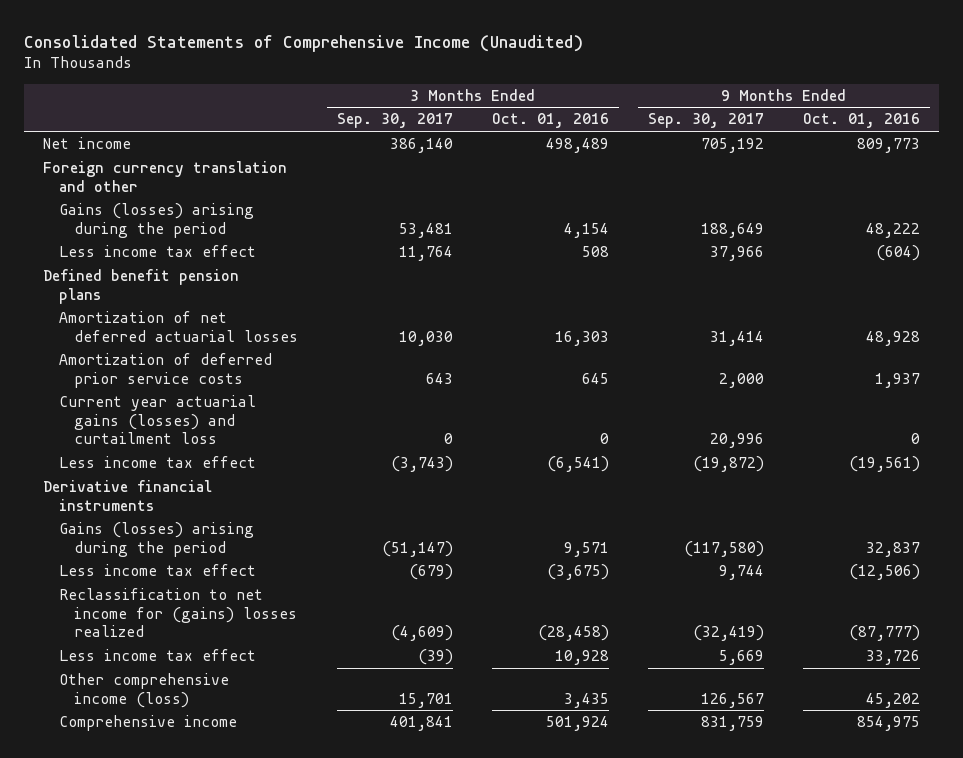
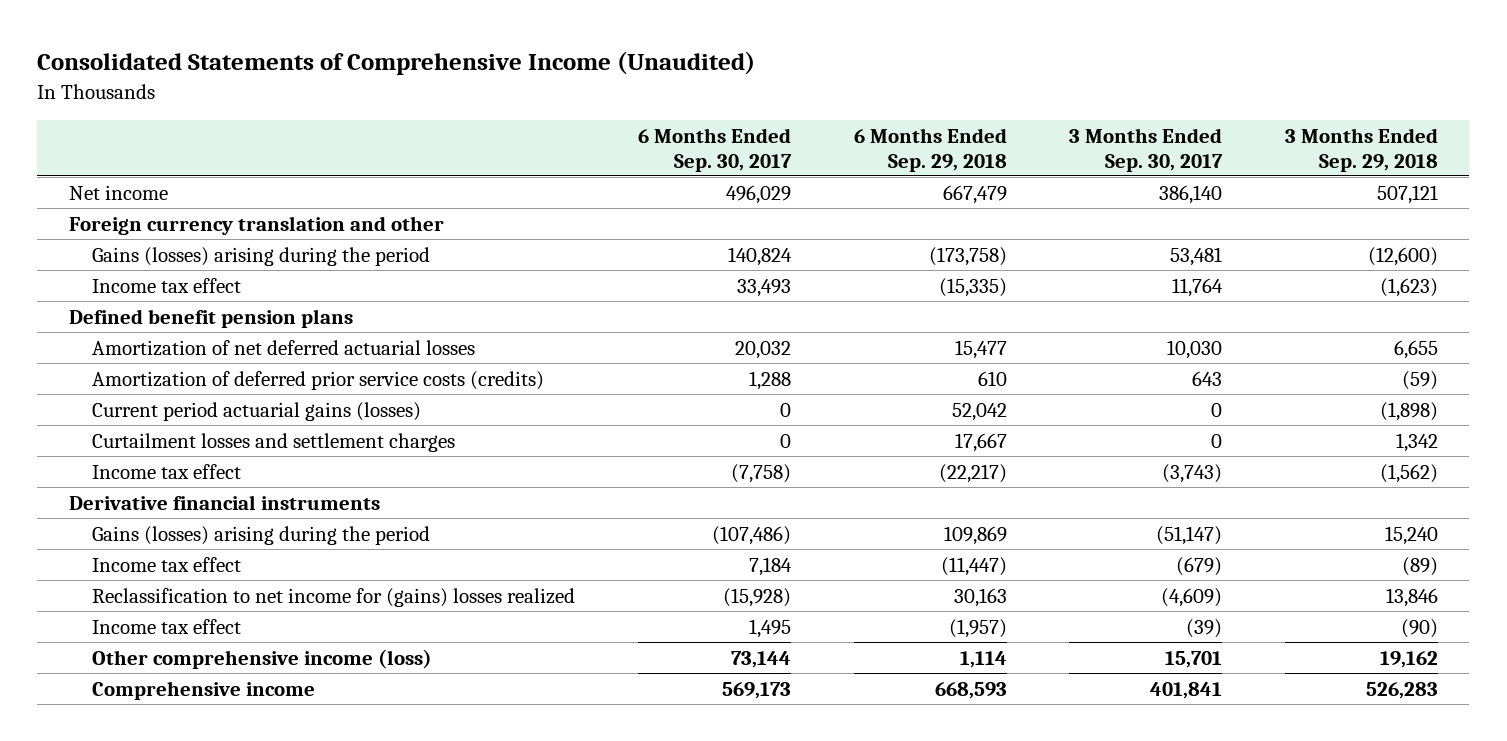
- | 3 Months Ended Sep. 30, 2017 | 3 Months Ended Oct. 01, 2016 | 9 Months Ended Sep. 30, 2017 | 9 Months Ended Oct. 01, 2016
+ | 6 Months Ended Sep. 30, 2017 | 6 Months Ended Sep. 29, 2018 | 3 Months Ended Sep. 30, 2017 | 3 Months Ended Sep. 29, 2018
- Less income tax effect | 11,764 | 508 | 37,966 | (604)
+ Income tax effect | 33,493 | (15,335) | 11,764 | (1,623)
- Amortization of deferred prior service costs | 643 | 645 | 2,000 | 1,937
- Current year actuarial gains (losses) and curtailment loss | 0 | 0 | 20,996 | 0
- Less income tax effect | (3,743) | (6,541) | (19,872) | (19,561)
+ Amortization of deferred prior service costs (credits) | 1,288 | 610 | 643 | (59)
+ Current period actuarial gains (losses) | 0 | 52,042 | 0 | (1,898)
+ Curtailment losses and settlement charges | 0 | 17,667 | 0 | 1,342
+ Income tax effect | (7,758) | (22,217) | (3,743) | (1,562)
- Less income tax effect | (679) | (3,675) | 9,744 | (12,506)
+ Income tax effect | 7,184 | (11,447) | (679) | (89)
- Less income tax effect | (39) | 10,928 | 5,669 | 33,726
+ Income tax effect | 1,495 | (1,957) | (39) | (90)

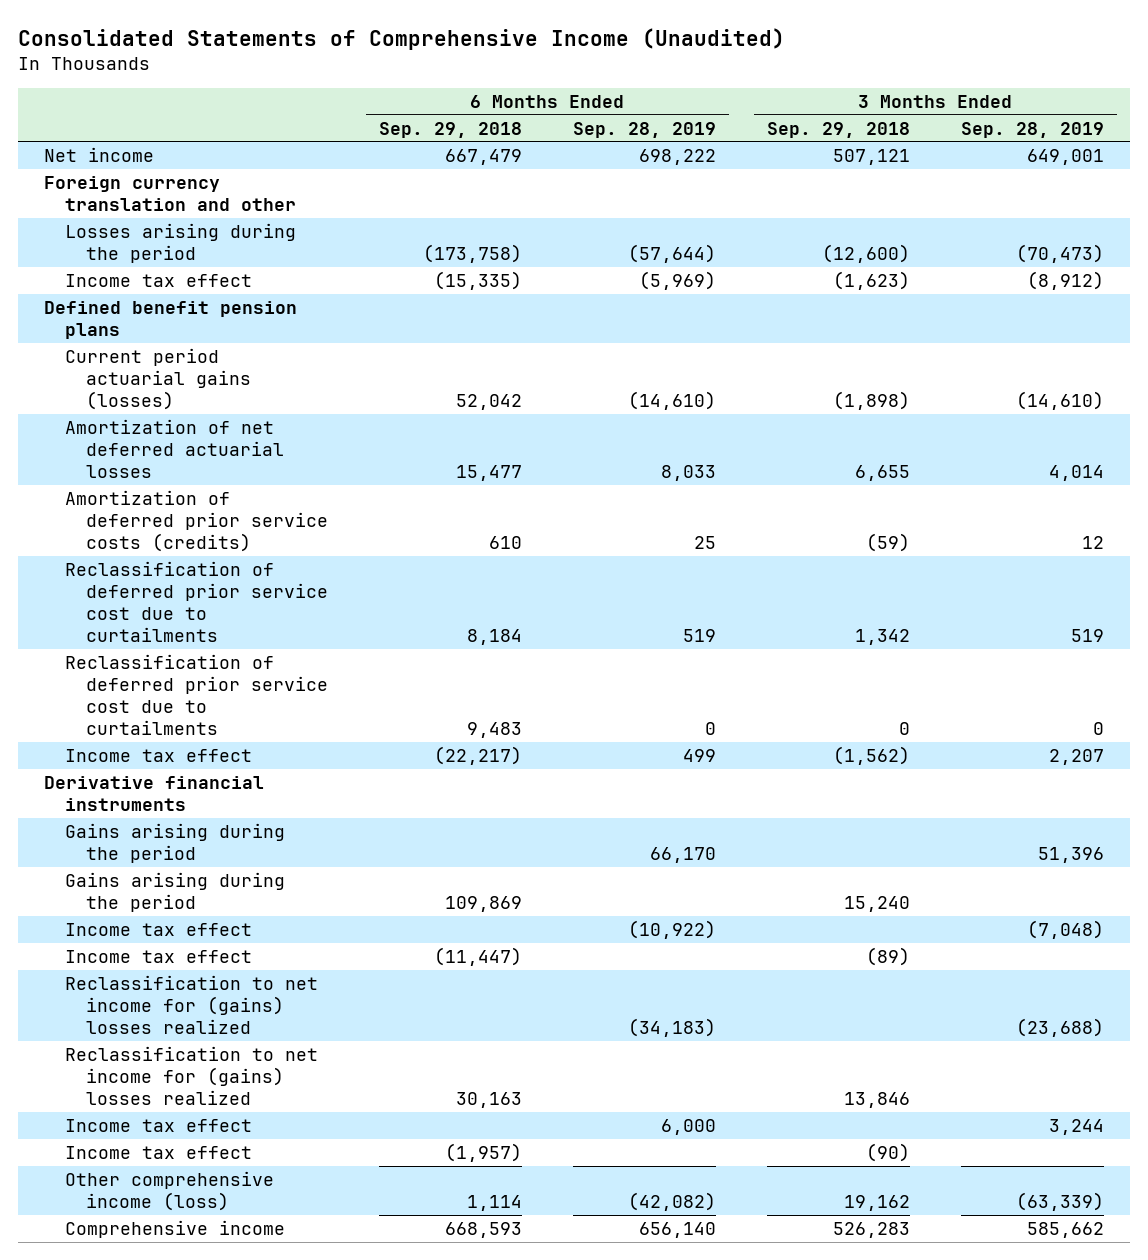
- | 6 Months Ended Sep. 30, 2017 | 6 Months Ended Sep. 29, 2018 | 3 Months Ended Sep. 30, 2017 | 3 Months Ended Sep. 29, 2018
+ | 6 Months Ended Sep. 29, 2018 | 6 Months Ended Sep. 28, 2019 | 3 Months Ended Sep. 29, 2018 | 3 Months Ended Sep. 28, 2019
- Gains (losses) arising during the period | 140,824 | (173,758) | 53,481 | (12,600)
+ Losses arising during the period | (173,758) | (57,644) | (12,600) | (70,473)
moved up: Current period actuarial gains (losses) | 52,042 | (14,610) | (1,898) | (14,610)
- Curtailment losses and settlement charges | 0 | 17,667 | 0 | 1,342
+ Reclassification of deferred prior service cost due to curtailments | 8,184 | 519 | 1,342 | 519
+ Reclassification of deferred prior service cost due to curtailments | 9,483 | 0 | 0 | 0
- Gains (losses) arising during the period | (107,486) | 109,869 | (51,147) | 15,240
+ Gains arising during the period | | 66,170 | | 51,396
+ Gains arising during the period | 109,869 | | 15,240 |
+ Income tax effect | | (10,922) | | (7,048)
+ Reclassification to net income for (gains) losses realized | | (34,183) | | (23,688)
+ Income tax effect | | 6,000 | | 3,244

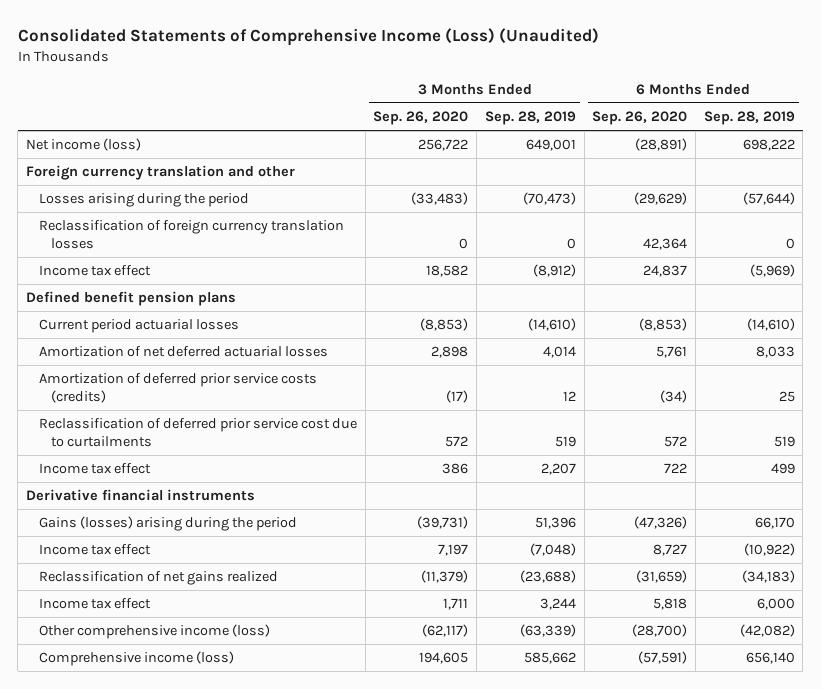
- Consolidated Statements of Comprehensive Income (Unaudited)
+ Consolidated Statements of Comprehensive Income (Loss) (Unaudited)
- | 6 Months Ended Sep. 29, 2018 | 6 Months Ended Sep. 28, 2019 | 3 Months Ended Sep. 29, 2018 | 3 Months Ended Sep. 28, 2019
+ | 3 Months Ended Sep. 26, 2020 | 3 Months Ended Sep. 28, 2019 | 6 Months Ended Sep. 26, 2020 | 6 Months Ended Sep. 28, 2019
- Net income | 667,479 | 698,222 | 507,121 | 649,001
+ Net income (loss) | 256,722 | 649,001 | (28,891) | 698,222
+ Reclassification of foreign currency translation losses | 0 | 0 | 42,364 | 0
- Current period actuarial gains (losses) | 52,042 | (14,610) | (1,898) | (14,610)
+ Current period actuarial losses | (8,853) | (14,610) | (8,853) | (14,610)
- Reclassification of deferred prior service cost due to curtailments | 9,483 | 0 | 0 | 0
- Gains arising during the period | | 66,170 | | 51,396
- Gains arising during the period | 109,869 | | 15,240 |
+ Gains (losses) arising during the period | (39,731) | 51,396 | (47,326) | 66,170
- Income tax effect | (11,447) | | (89) |
- Reclassification to net income for (gains) losses realized | | (34,183) | | (23,688)
- Reclassification to net income for (gains) losses realized | 30,163 | | 13,846 |
+ Reclassification of net gains realized | (11,379) | (23,688) | (31,659) | (34,183)
- Income tax effect | (1,957) | | (90) |
- Comprehensive income | 668,593 | 656,140 | 526,283 | 585,662
+ Comprehensive income (loss) | 194,605 | 585,662 | (57,591) | 656,140

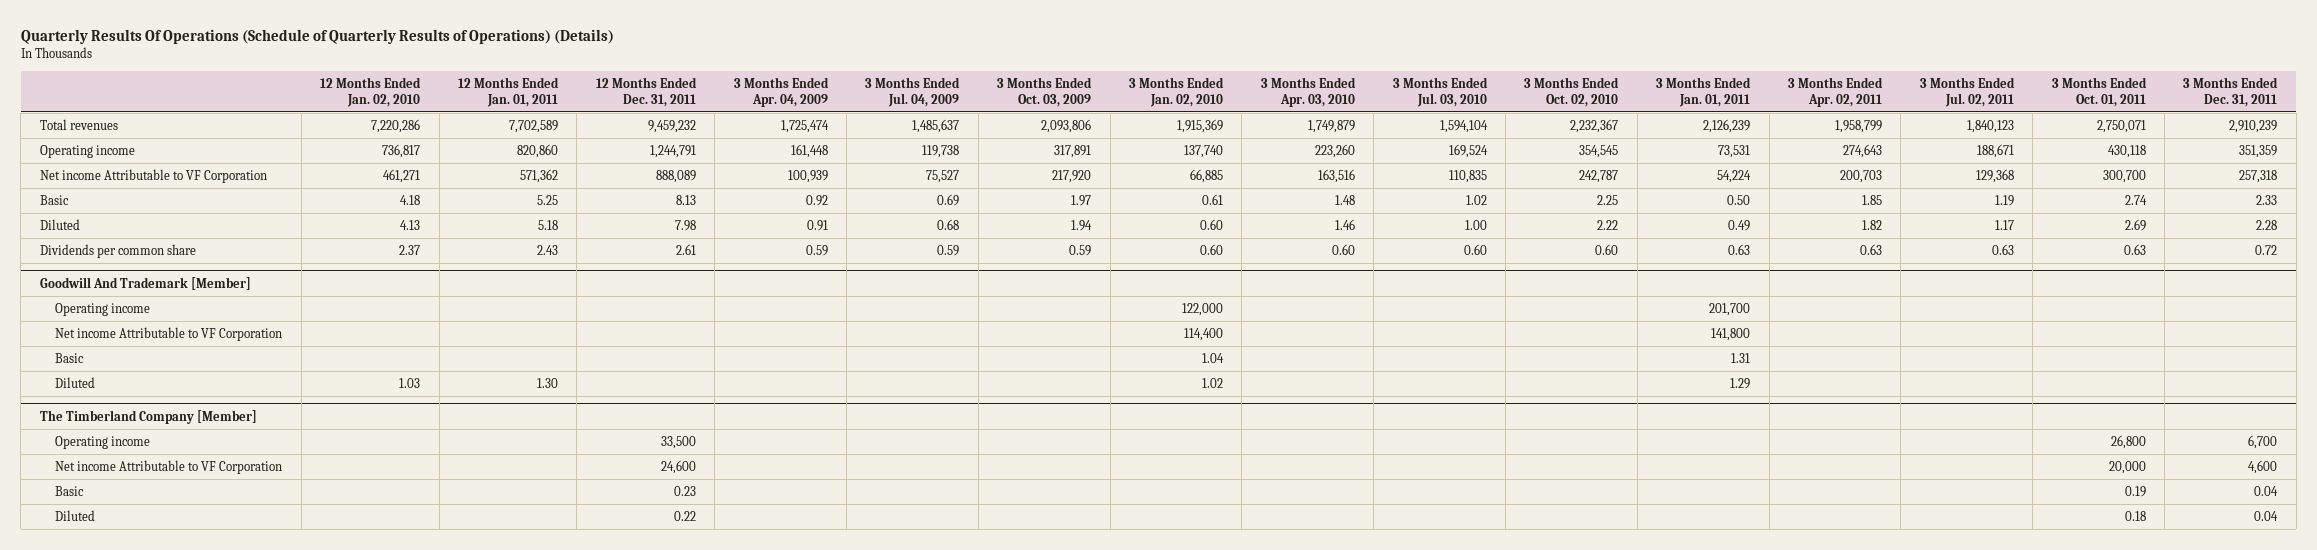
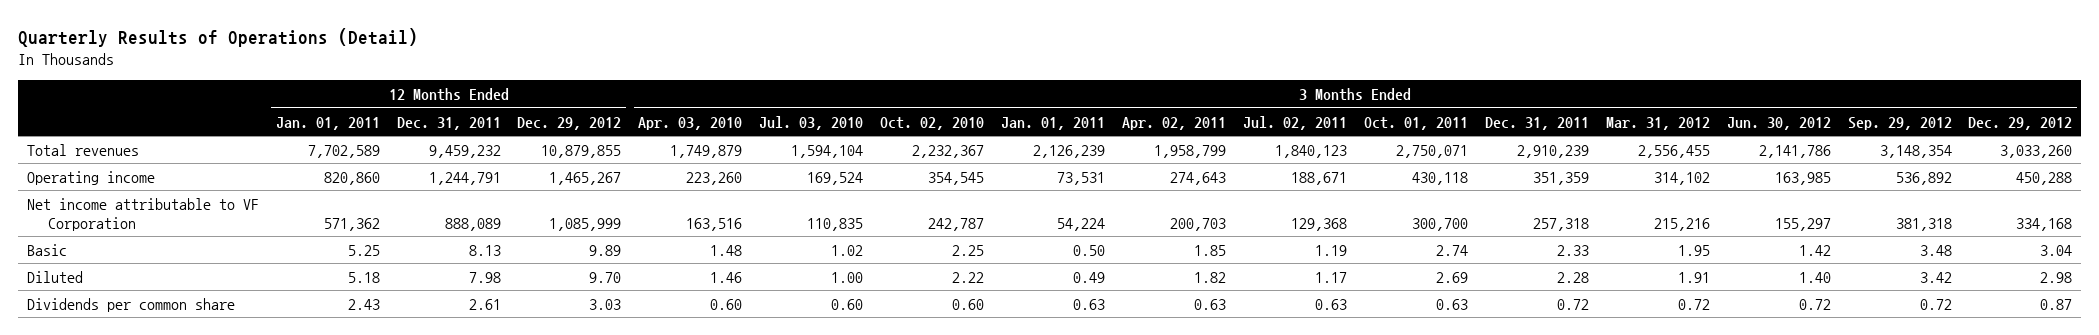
- Quarterly Results Of Operations (Schedule of Quarterly Results of Operations) (Details)
+ Quarterly Results of Operations (Detail)
- | 12 Months Ended Jan. 02, 2010 | 12 Months Ended Jan. 01, 2011 | 12 Months Ended Dec. 31, 2011 | 3 Months Ended Apr. 04, 2009 | 3 Months Ended Jul. 04, 2009 | 3 Months Ended Oct. 03, 2009 | 3 Months Ended Jan. 02, 2010 | 3 Months Ended Apr. 03, 2010 | 3 Months Ended Jul. 03, 2010 | 3 Months Ended Oct. 02, 2010 | 3 Months Ended Jan. 01, 2011 | 3 Months Ended Apr. 02, 2011 | 3 Months Ended Jul. 02, 2011 | 3 Months Ended Oct. 01, 2011 | 3 Months Ended Dec. 31, 2011
+ | 12 Months Ended Jan. 01, 2011 | 12 Months Ended Dec. 31, 2011 | 12 Months Ended Dec. 29, 2012 | 3 Months Ended Apr. 03, 2010 | 3 Months Ended Jul. 03, 2010 | 3 Months Ended Oct. 02, 2010 | 3 Months Ended Jan. 01, 2011 | 3 Months Ended Apr. 02, 2011 | 3 Months Ended Jul. 02, 2011 | 3 Months Ended Oct. 01, 2011 | 3 Months Ended Dec. 31, 2011 | 3 Months Ended Mar. 31, 2012 | 3 Months Ended Jun. 30, 2012 | 3 Months Ended Sep. 29, 2012 | 3 Months Ended Dec. 29, 2012
- Net income Attributable to VF Corporation | 461,271 | 571,362 | 888,089 | 100,939 | 75,527 | 217,920 | 66,885 | 163,516 | 110,835 | 242,787 | 54,224 | 200,703 | 129,368 | 300,700 | 257,318
+ Net income attributable to VF Corporation | 571,362 | 888,089 | 1,085,999 | 163,516 | 110,835 | 242,787 | 54,224 | 200,703 | 129,368 | 300,700 | 257,318 | 215,216 | 155,297 | 381,318 | 334,168
- Goodwill And Trademark [Member]
- Operating income | | | | | | | 122,000 | | | | 201,700 | | | |
- Net income Attributable to VF Corporation | | | | | | | 114,400 | | | | 141,800 | | | |
- Basic | | | | | | | 1.04 | | | | 1.31 | | | |
- Diluted | 1.03 | 1.30 | | | | | 1.02 | | | | 1.29 | | | |
- The Timberland Company [Member]
- Operating income | | | 33,500 | | | | | | | | | | | 26,800 | 6,700
- Net income Attributable to VF Corporation | | | 24,600 | | | | | | | | | | | 20,000 | 4,600
- Basic | | | 0.23 | | | | | | | | | | | 0.19 | 0.04
- Diluted | | | 0.22 | | | | | | | | | | | 0.18 | 0.04

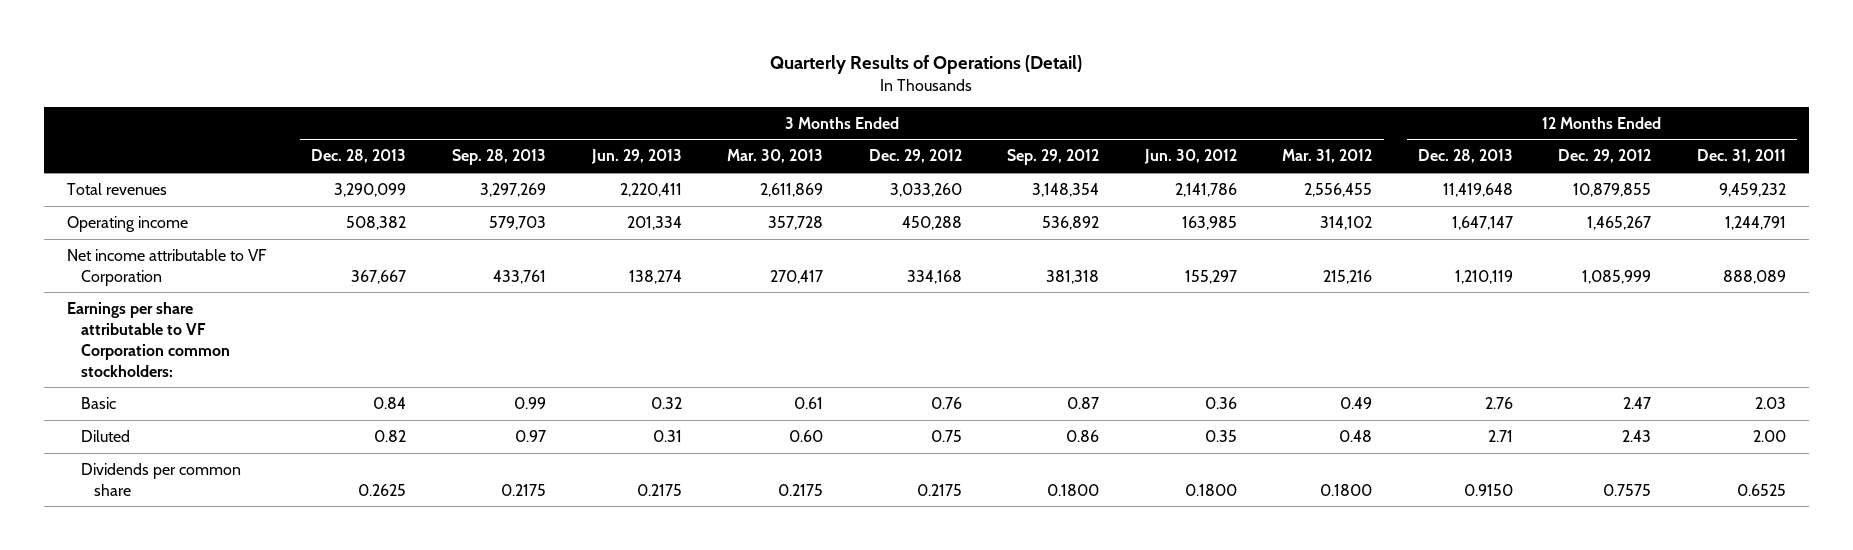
- | 12 Months Ended Jan. 01, 2011 | 12 Months Ended Dec. 31, 2011 | 12 Months Ended Dec. 29, 2012 | 3 Months Ended Apr. 03, 2010 | 3 Months Ended Jul. 03, 2010 | 3 Months Ended Oct. 02, 2010 | 3 Months Ended Jan. 01, 2011 | 3 Months Ended Apr. 02, 2011 | 3 Months Ended Jul. 02, 2011 | 3 Months Ended Oct. 01, 2011 | 3 Months Ended Dec. 31, 2011 | 3 Months Ended Mar. 31, 2012 | 3 Months Ended Jun. 30, 2012 | 3 Months Ended Sep. 29, 2012 | 3 Months Ended Dec. 29, 2012
+ | 3 Months Ended Dec. 28, 2013 | 3 Months Ended Sep. 28, 2013 | 3 Months Ended Jun. 29, 2013 | 3 Months Ended Mar. 30, 2013 | 3 Months Ended Dec. 29, 2012 | 3 Months Ended Sep. 29, 2012 | 3 Months Ended Jun. 30, 2012 | 3 Months Ended Mar. 31, 2012 | 12 Months Ended Dec. 28, 2013 | 12 Months Ended Dec. 29, 2012 | 12 Months Ended Dec. 31, 2011
- Basic | 5.25 | 8.13 | 9.89 | 1.48 | 1.02 | 2.25 | 0.50 | 1.85 | 1.19 | 2.74 | 2.33 | 1.95 | 1.42 | 3.48 | 3.04
- Diluted | 5.18 | 7.98 | 9.70 | 1.46 | 1.00 | 2.22 | 0.49 | 1.82 | 1.17 | 2.69 | 2.28 | 1.91 | 1.40 | 3.42 | 2.98
- Dividends per common share | 2.43 | 2.61 | 3.03 | 0.60 | 0.60 | 0.60 | 0.63 | 0.63 | 0.63 | 0.63 | 0.72 | 0.72 | 0.72 | 0.72 | 0.87
+ Earnings per share attributable to VF Corporation common stockholders:
+ Basic | 0.84 | 0.99 | 0.32 | 0.61 | 0.76 | 0.87 | 0.36 | 0.49 | 2.76 | 2.47 | 2.03
+ Diluted | 0.82 | 0.97 | 0.31 | 0.60 | 0.75 | 0.86 | 0.35 | 0.48 | 2.71 | 2.43 | 2.00
+ Dividends per common share | 0.2625 | 0.2175 | 0.2175 | 0.2175 | 0.2175 | 0.1800 | 0.1800 | 0.1800 | 0.9150 | 0.7575 | 0.6525

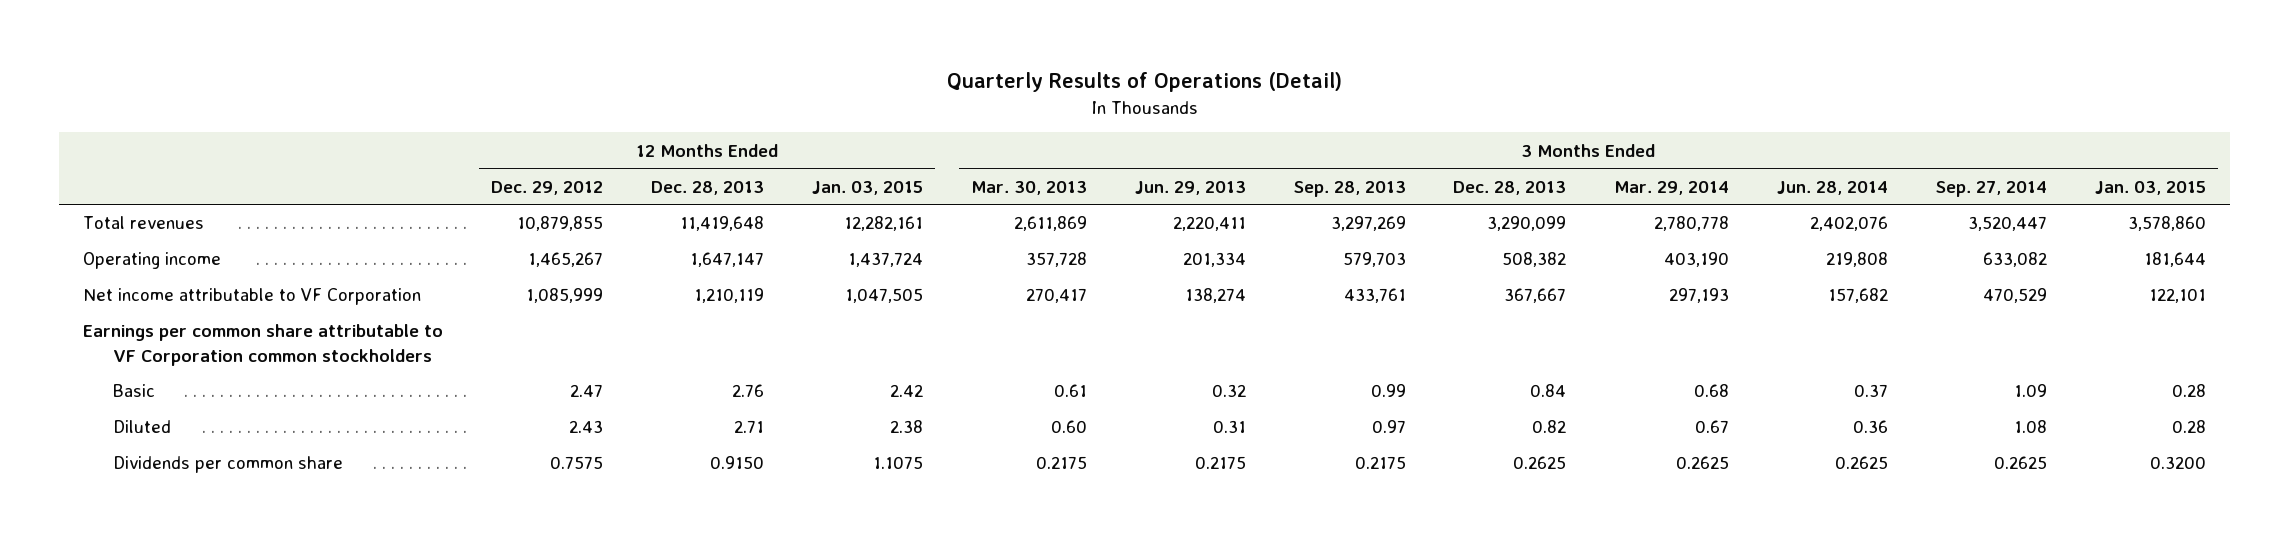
- | 3 Months Ended Dec. 28, 2013 | 3 Months Ended Sep. 28, 2013 | 3 Months Ended Jun. 29, 2013 | 3 Months Ended Mar. 30, 2013 | 3 Months Ended Dec. 29, 2012 | 3 Months Ended Sep. 29, 2012 | 3 Months Ended Jun. 30, 2012 | 3 Months Ended Mar. 31, 2012 | 12 Months Ended Dec. 28, 2013 | 12 Months Ended Dec. 29, 2012 | 12 Months Ended Dec. 31, 2011
+ | 12 Months Ended Dec. 29, 2012 | 12 Months Ended Dec. 28, 2013 | 12 Months Ended Jan. 03, 2015 | 3 Months Ended Mar. 30, 2013 | 3 Months Ended Jun. 29, 2013 | 3 Months Ended Sep. 28, 2013 | 3 Months Ended Dec. 28, 2013 | 3 Months Ended Mar. 29, 2014 | 3 Months Ended Jun. 28, 2014 | 3 Months Ended Sep. 27, 2014 | 3 Months Ended Jan. 03, 2015
- Earnings per share attributable to VF Corporation common stockholders:
+ Earnings per common share attributable to VF Corporation common stockholders

